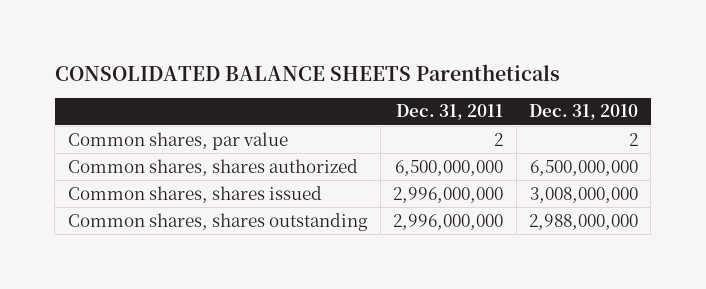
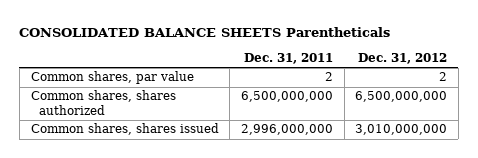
- | Dec. 31, 2011 | Dec. 31, 2010
+ | Dec. 31, 2011 | Dec. 31, 2012
- Common shares, shares outstanding | 2,996,000,000 | 2,988,000,000

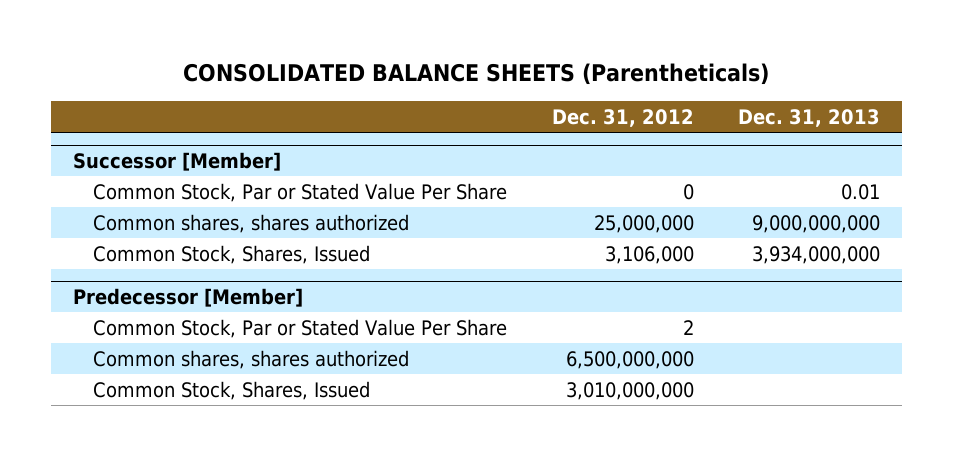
- CONSOLIDATED BALANCE SHEETS Parentheticals
+ CONSOLIDATED BALANCE SHEETS (Parentheticals)
- | Dec. 31, 2011 | Dec. 31, 2012
+ | Dec. 31, 2012 | Dec. 31, 2013
- Common shares, par value | 2 | 2
+ Successor [Member]
+ Common Stock, Par or Stated Value Per Share | 0 | 0.01
+ Common shares, shares authorized | 25,000,000 | 9,000,000,000
+ Common Stock, Shares, Issued | 3,106,000 | 3,934,000,000
+ Predecessor [Member]
+ Common Stock, Par or Stated Value Per Share | 2 |
- Common shares, shares issued | 2,996,000,000 | 3,010,000,000
+ Common Stock, Shares, Issued | 3,010,000,000 |

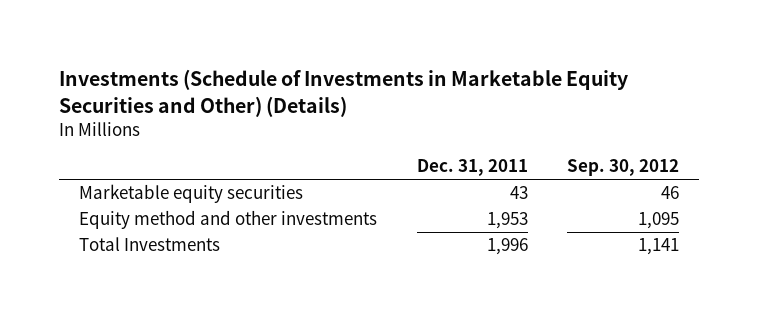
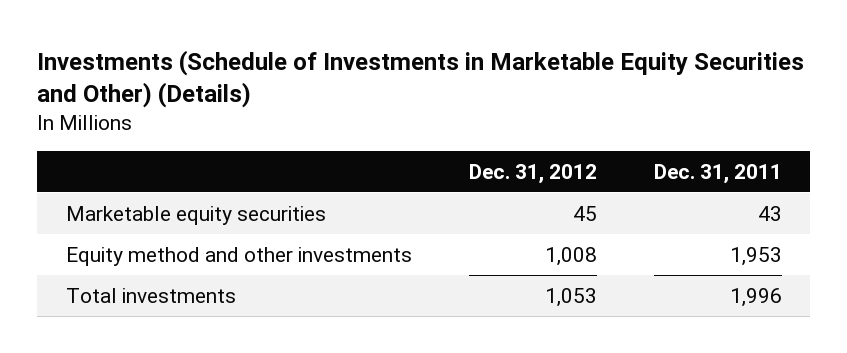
- | Dec. 31, 2011 | Sep. 30, 2012
+ | Dec. 31, 2012 | Dec. 31, 2011
- Total Investments | 1,996 | 1,141
+ Total investments | 1,053 | 1,996

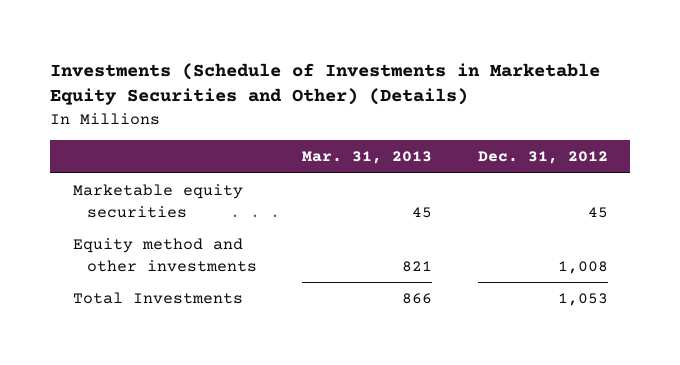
- | Dec. 31, 2012 | Dec. 31, 2011
+ | Mar. 31, 2013 | Dec. 31, 2012
- Total investments | 1,053 | 1,996
+ Total Investments | 866 | 1,053

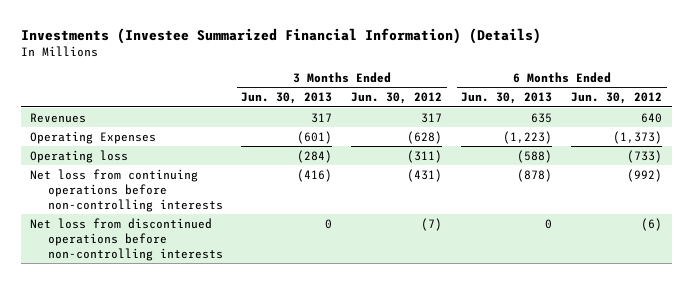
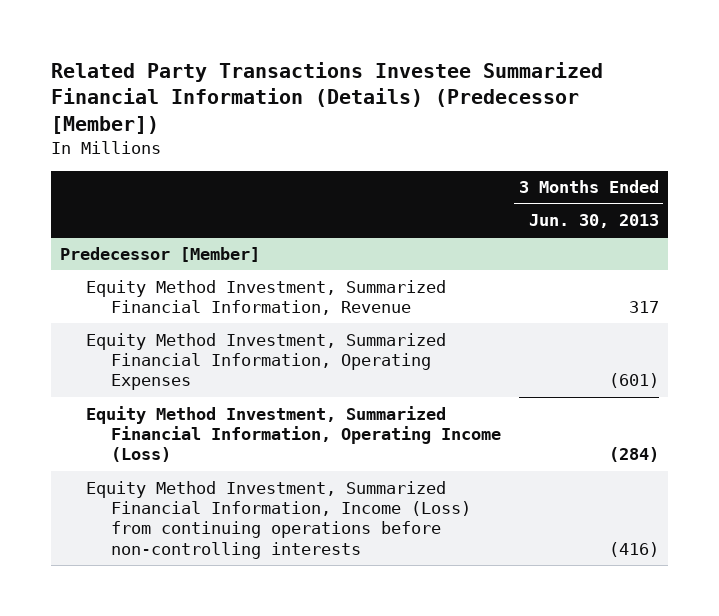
- Investments (Investee Summarized Financial Information) (Details)
+ Related Party Transactions Investee Summarized Financial Information (Details) (Predecessor [Member])
- | 3 Months Ended Jun. 30, 2013 | 3 Months Ended Jun. 30, 2012 | 6 Months Ended Jun. 30, 2013 | 6 Months Ended Jun. 30, 2012
+ | 3 Months Ended Jun. 30, 2013
- Revenues | 317 | 317 | 635 | 640
- Operating Expenses | (601) | (628) | (1,223) | (1,373)
- Operating loss | (284) | (311) | (588) | (733)
- Net loss from continuing operations before non-controlling interests | (416) | (431) | (878) | (992)
- Net loss from discontinued operations before non-controlling interests | 0 | (7) | 0 | (6)
+ Predecessor [Member]
+ Equity Method Investment, Summarized Financial Information, Revenue | 317
+ Equity Method Investment, Summarized Financial Information, Operating Expenses | (601)
+ Equity Method Investment, Summarized Financial Information, Operating Income (Loss) | (284)
+ Equity Method Investment, Summarized Financial Information, Income (Loss) from continuing operations before non-controlling interests | (416)

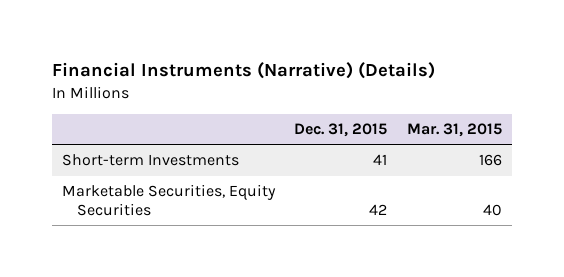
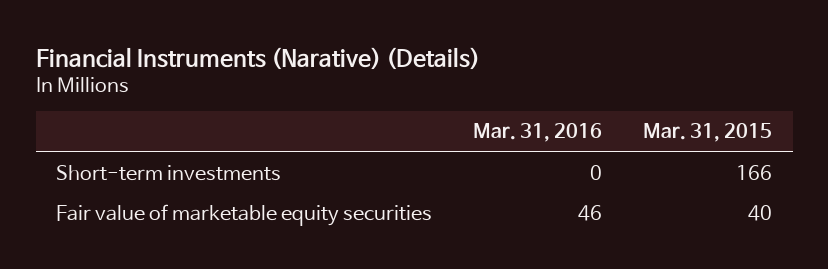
- Financial Instruments (Narrative) (Details)
+ Financial Instruments (Narative) (Details)
- | Dec. 31, 2015 | Mar. 31, 2015
+ | Mar. 31, 2016 | Mar. 31, 2015
- Short-term Investments | 41 | 166
- Marketable Securities, Equity Securities | 42 | 40
+ Short-term investments | 0 | 166
+ Fair value of marketable equity securities | 46 | 40

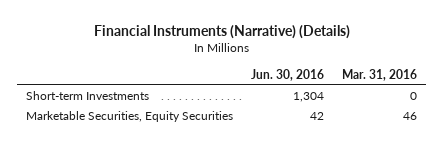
- Financial Instruments (Narative) (Details)
+ Financial Instruments (Narrative) (Details)
- | Mar. 31, 2016 | Mar. 31, 2015
+ | Jun. 30, 2016 | Mar. 31, 2016
- Short-term investments | 0 | 166
- Fair value of marketable equity securities | 46 | 40
+ Short-term Investments | 1,304 | 0
+ Marketable Securities, Equity Securities | 42 | 46

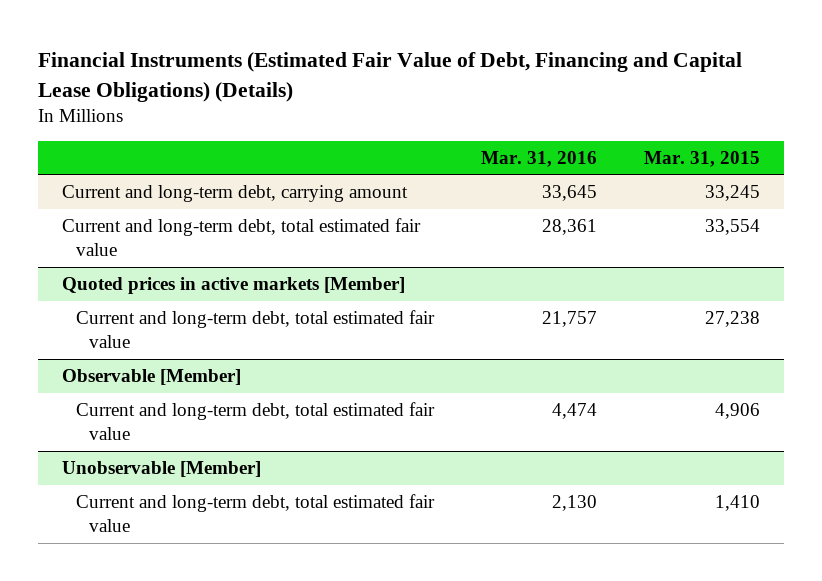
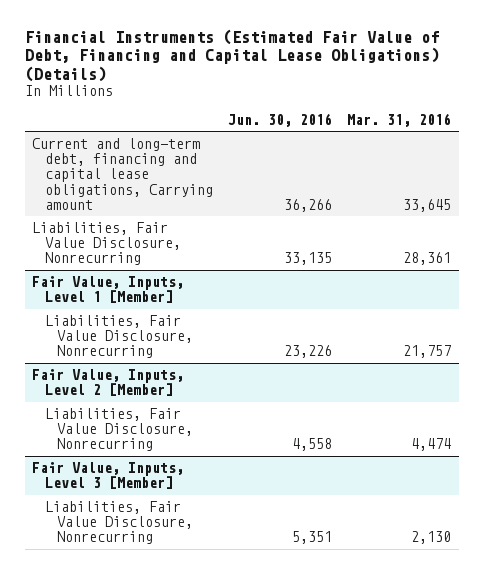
- | Mar. 31, 2016 | Mar. 31, 2015
+ | Jun. 30, 2016 | Mar. 31, 2016
- Current and long-term debt, carrying amount | 33,645 | 33,245
- Current and long-term debt, total estimated fair value | 28,361 | 33,554
- Quoted prices in active markets [Member]
- Current and long-term debt, total estimated fair value | 21,757 | 27,238
- Observable [Member]
- Current and long-term debt, total estimated fair value | 4,474 | 4,906
- Unobservable [Member]
- Current and long-term debt, total estimated fair value | 2,130 | 1,410
+ Current and long-term debt, financing and capital lease obligations, Carrying amount | 36,266 | 33,645
+ Liabilities, Fair Value Disclosure, Nonrecurring | 33,135 | 28,361
+ Fair Value, Inputs, Level 1 [Member]
+ Liabilities, Fair Value Disclosure, Nonrecurring | 23,226 | 21,757
+ Fair Value, Inputs, Level 2 [Member]
+ Liabilities, Fair Value Disclosure, Nonrecurring | 4,558 | 4,474
+ Fair Value, Inputs, Level 3 [Member]
+ Liabilities, Fair Value Disclosure, Nonrecurring | 5,351 | 2,130

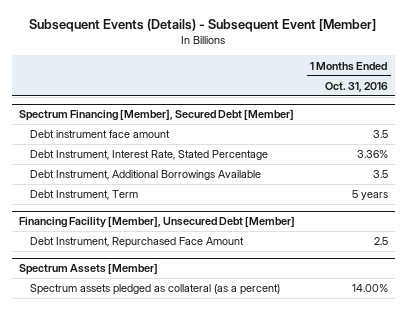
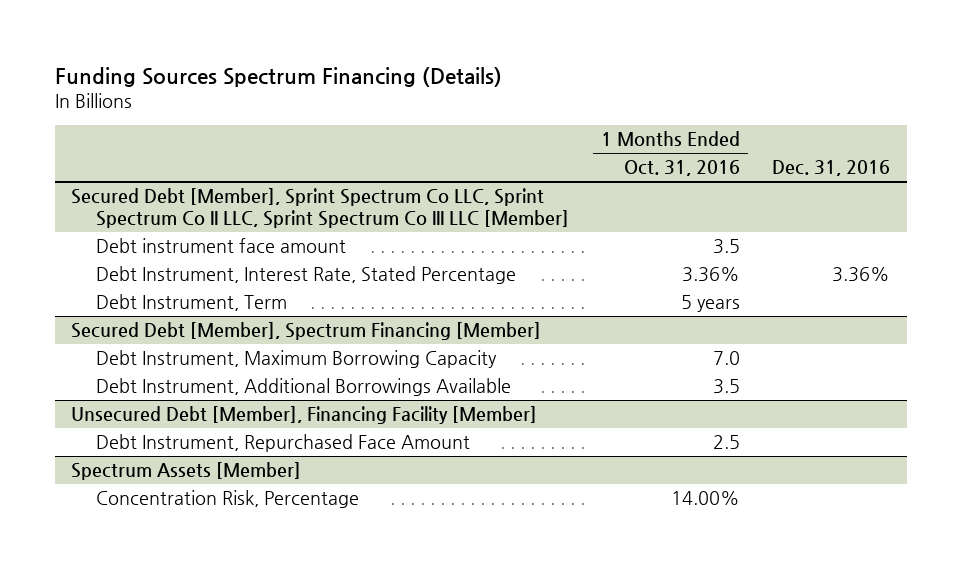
- Subsequent Events (Details) - Subsequent Event [Member]
+ Funding Sources Spectrum Financing (Details)
- | 1 Months Ended Oct. 31, 2016
+ | 1 Months Ended Oct. 31, 2016 | Dec. 31, 2016
- Spectrum Financing [Member], Secured Debt [Member]
+ Secured Debt [Member], Sprint Spectrum Co LLC, Sprint Spectrum Co II LLC, Sprint Spectrum Co III LLC [Member]
- Debt Instrument, Additional Borrowings Available | 3.5
- Financing Facility [Member], Unsecured Debt [Member]
+ Secured Debt [Member], Spectrum Financing [Member]
+ Debt Instrument, Maximum Borrowing Capacity | 7.0 |
+ Debt Instrument, Additional Borrowings Available | 3.5 |
+ Unsecured Debt [Member], Financing Facility [Member]
@ Spectrum Assets [Member]
- Spectrum assets pledged as collateral (as a percent) | 14.00%
+ Concentration Risk, Percentage | 14.00% |

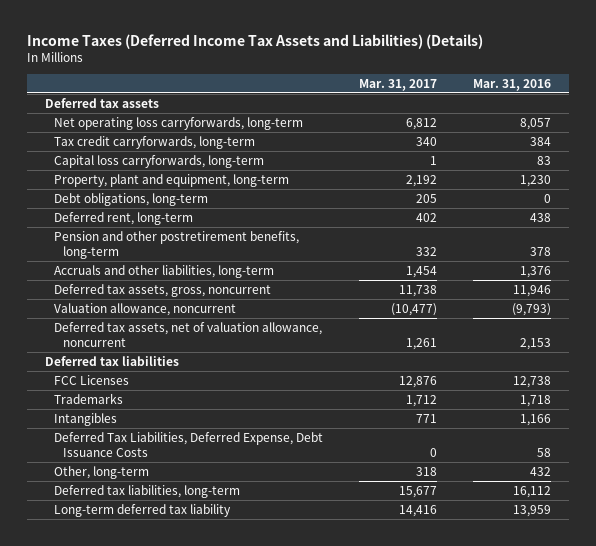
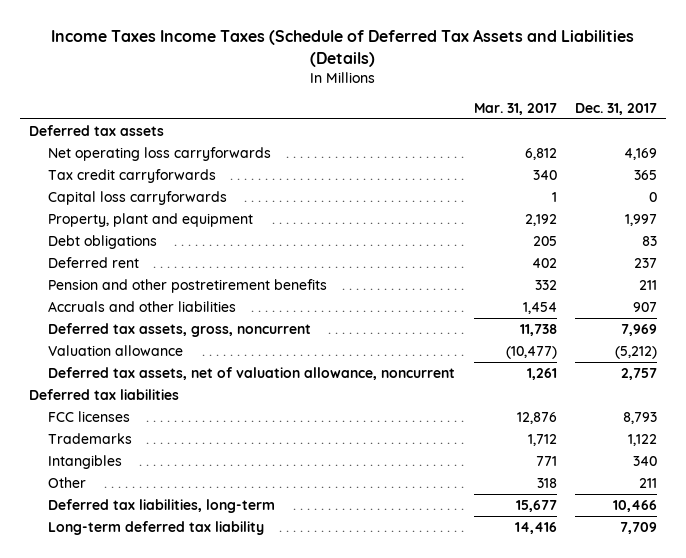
- Income Taxes (Deferred Income Tax Assets and Liabilities) (Details)
+ Income Taxes Income Taxes (Schedule of Deferred Tax Assets and Liabilities (Details)
- | Mar. 31, 2017 | Mar. 31, 2016
+ | Mar. 31, 2017 | Dec. 31, 2017
- Net operating loss carryforwards, long-term | 6,812 | 8,057
- Tax credit carryforwards, long-term | 340 | 384
- Capital loss carryforwards, long-term | 1 | 83
- Property, plant and equipment, long-term | 2,192 | 1,230
- Debt obligations, long-term | 205 | 0
- Deferred rent, long-term | 402 | 438
- Pension and other postretirement benefits, long-term | 332 | 378
- Accruals and other liabilities, long-term | 1,454 | 1,376
+ Net operating loss carryforwards | 6,812 | 4,169
+ Tax credit carryforwards | 340 | 365
+ Capital loss carryforwards | 1 | 0
+ Property, plant and equipment | 2,192 | 1,997
+ Debt obligations | 205 | 83
+ Deferred rent | 402 | 237
+ Pension and other postretirement benefits | 332 | 211
+ Accruals and other liabilities | 1,454 | 907
- Valuation allowance, noncurrent | (10,477) | (9,793)
+ Valuation allowance | (10,477) | (5,212)
- FCC Licenses | 12,876 | 12,738
+ FCC licenses | 12,876 | 8,793
- Deferred Tax Liabilities, Deferred Expense, Debt Issuance Costs | 0 | 58
- Other, long-term | 318 | 432
+ Other | 318 | 211

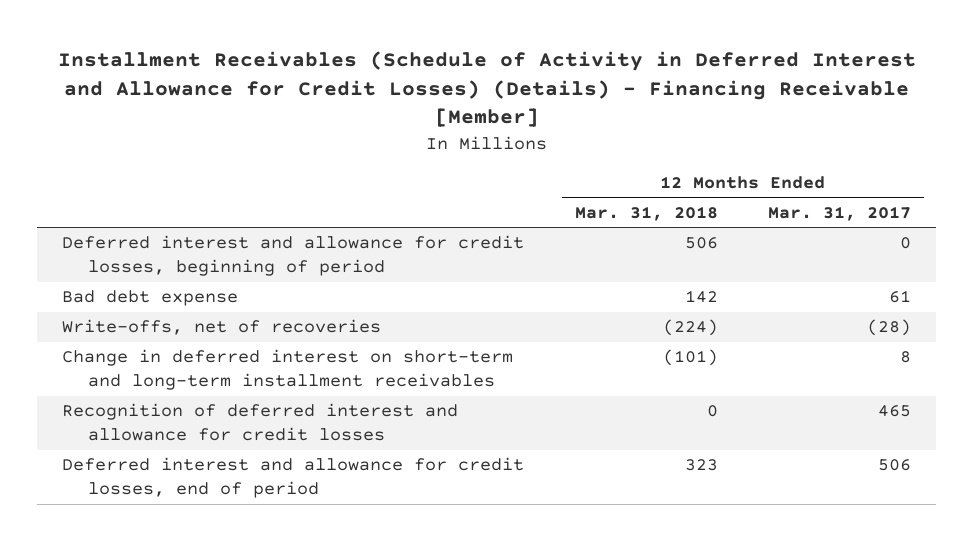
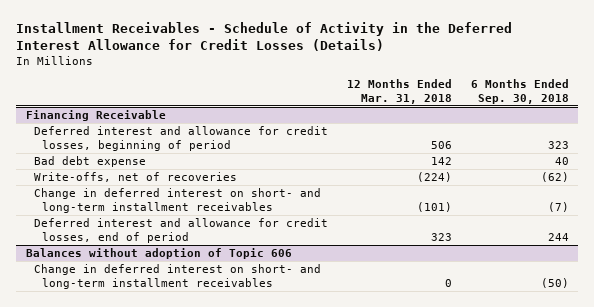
- Installment Receivables (Schedule of Activity in Deferred Interest and Allowance for Credit Losses) (Details) - Financing Receivable [Member]
+ Installment Receivables - Schedule of Activity in the Deferred Interest Allowance for Credit Losses (Details)
- | 12 Months Ended Mar. 31, 2018 | 12 Months Ended Mar. 31, 2017
+ | 12 Months Ended Mar. 31, 2018 | 6 Months Ended Sep. 30, 2018
+ Financing Receivable
- Change in deferred interest on short-term and long-term installment receivables | (101) | 8
- Recognition of deferred interest and allowance for credit losses | 0 | 465
+ Change in deferred interest on short- and long-term installment receivables | (101) | (7)
+ Balances without adoption of Topic 606
+ Change in deferred interest on short- and long-term installment receivables | 0 | (50)

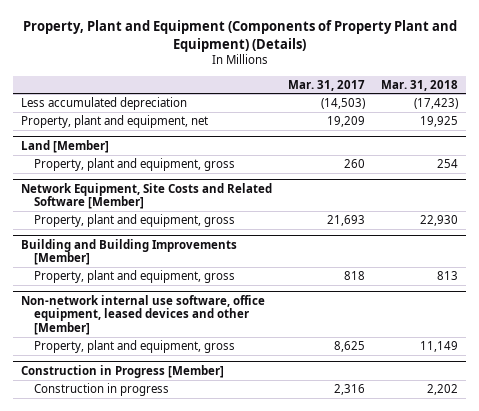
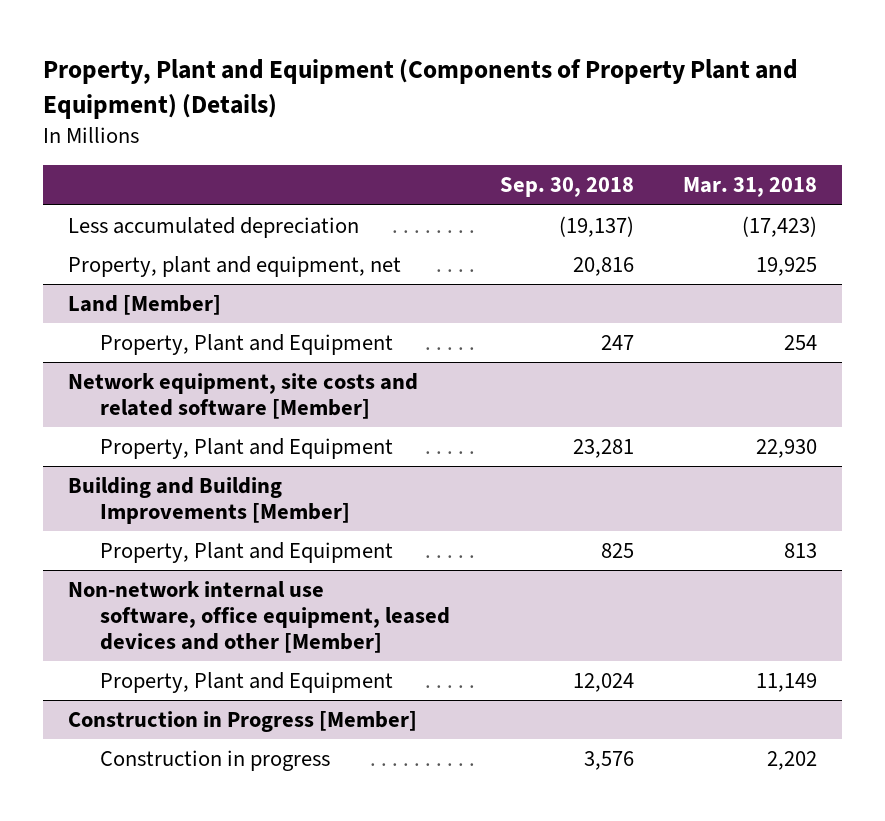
- | Mar. 31, 2017 | Mar. 31, 2018
+ | Sep. 30, 2018 | Mar. 31, 2018
@ Land [Member]
- Property, plant and equipment, gross | 260 | 254
- Network Equipment, Site Costs and Related Software [Member]
- Property, plant and equipment, gross | 21,693 | 22,930
@ Land [Member]
+ Property, Plant and Equipment | 247 | 254
+ Network equipment, site costs and related software [Member]
+ Property, Plant and Equipment | 23,281 | 22,930
@ Building and Building Improvements [Member]
- Property, plant and equipment, gross | 818 | 813
+ Property, Plant and Equipment | 825 | 813
@ Non-network internal use software, office equipment, leased devices and other [Member]
- Property, plant and equipment, gross | 8,625 | 11,149
+ Property, Plant and Equipment | 12,024 | 11,149

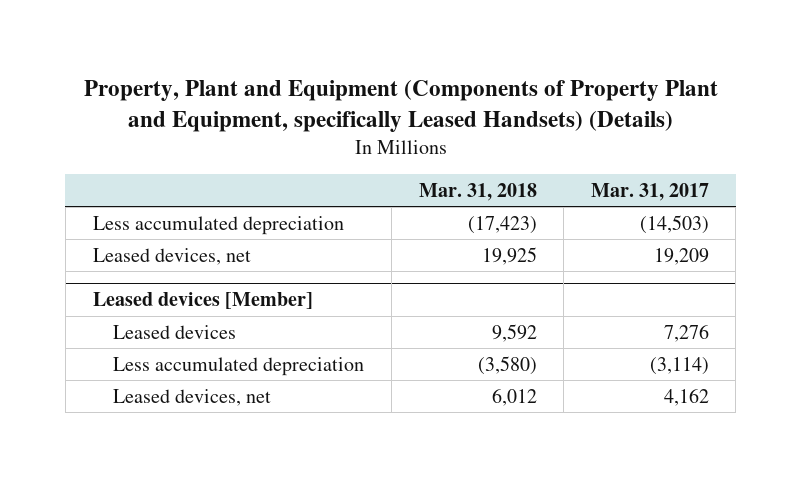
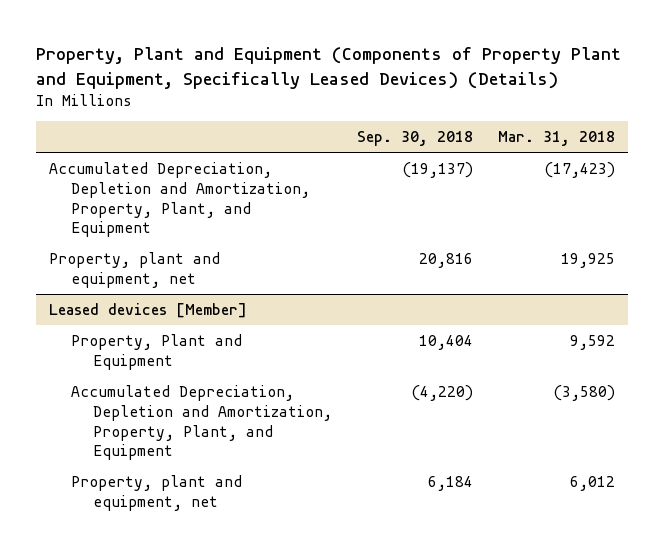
- Property, Plant and Equipment (Components of Property Plant and Equipment, specifically Leased Handsets) (Details)
+ Property, Plant and Equipment (Components of Property Plant and Equipment, Specifically Leased Devices) (Details)
- | Mar. 31, 2018 | Mar. 31, 2017
+ | Sep. 30, 2018 | Mar. 31, 2018
- Less accumulated depreciation | (17,423) | (14,503)
- Leased devices, net | 19,925 | 19,209
+ Accumulated Depreciation, Depletion and Amortization, Property, Plant, and Equipment | (19,137) | (17,423)
+ Property, plant and equipment, net | 20,816 | 19,925
@ Leased devices [Member]
- Leased devices | 9,592 | 7,276
- Less accumulated depreciation | (3,580) | (3,114)
- Leased devices, net | 6,012 | 4,162
+ Property, Plant and Equipment | 10,404 | 9,592
+ Accumulated Depreciation, Depletion and Amortization, Property, Plant, and Equipment | (4,220) | (3,580)
+ Property, plant and equipment, net | 6,184 | 6,012

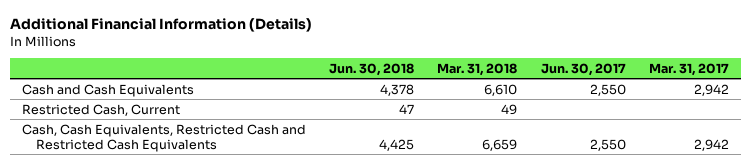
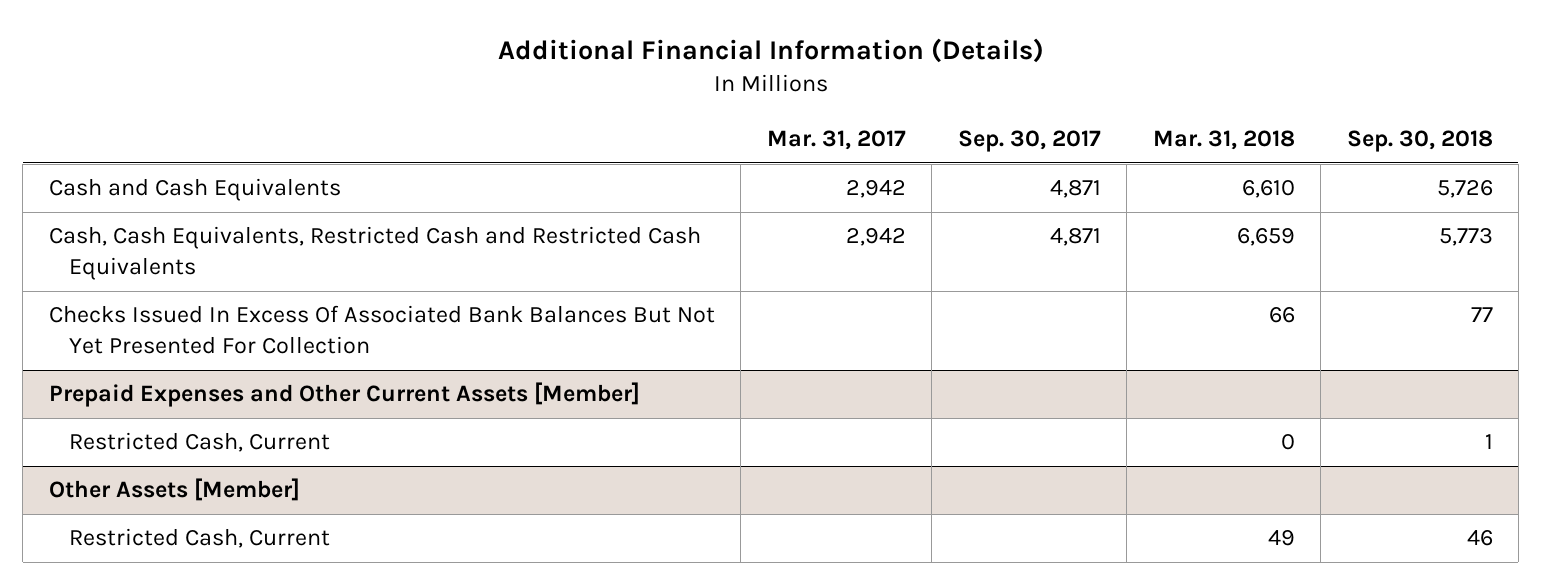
- | Jun. 30, 2018 | Mar. 31, 2018 | Jun. 30, 2017 | Mar. 31, 2017
+ | Mar. 31, 2017 | Sep. 30, 2017 | Mar. 31, 2018 | Sep. 30, 2018
- Restricted Cash, Current | 47 | 49 | |
+ Checks Issued In Excess Of Associated Bank Balances But Not Yet Presented For Collection | | | 66 | 77
+ Prepaid Expenses and Other Current Assets [Member]
+ Restricted Cash, Current | | | 0 | 1
+ Other Assets [Member]
+ Restricted Cash, Current | | | 49 | 46

